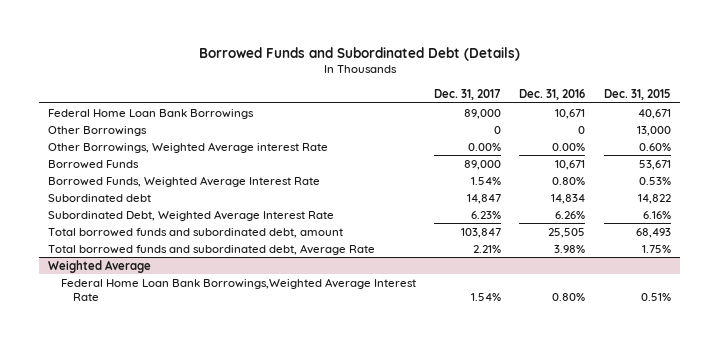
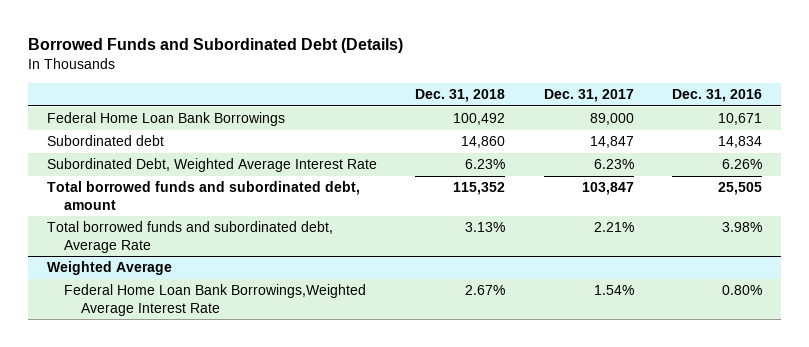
- | Dec. 31, 2017 | Dec. 31, 2016 | Dec. 31, 2015
+ | Dec. 31, 2018 | Dec. 31, 2017 | Dec. 31, 2016
- Other Borrowings | 0 | 0 | 13,000
- Other Borrowings, Weighted Average interest Rate | 0.00% | 0.00% | 0.60%
- Borrowed Funds | 89,000 | 10,671 | 53,671
- Borrowed Funds, Weighted Average Interest Rate | 1.54% | 0.80% | 0.53%

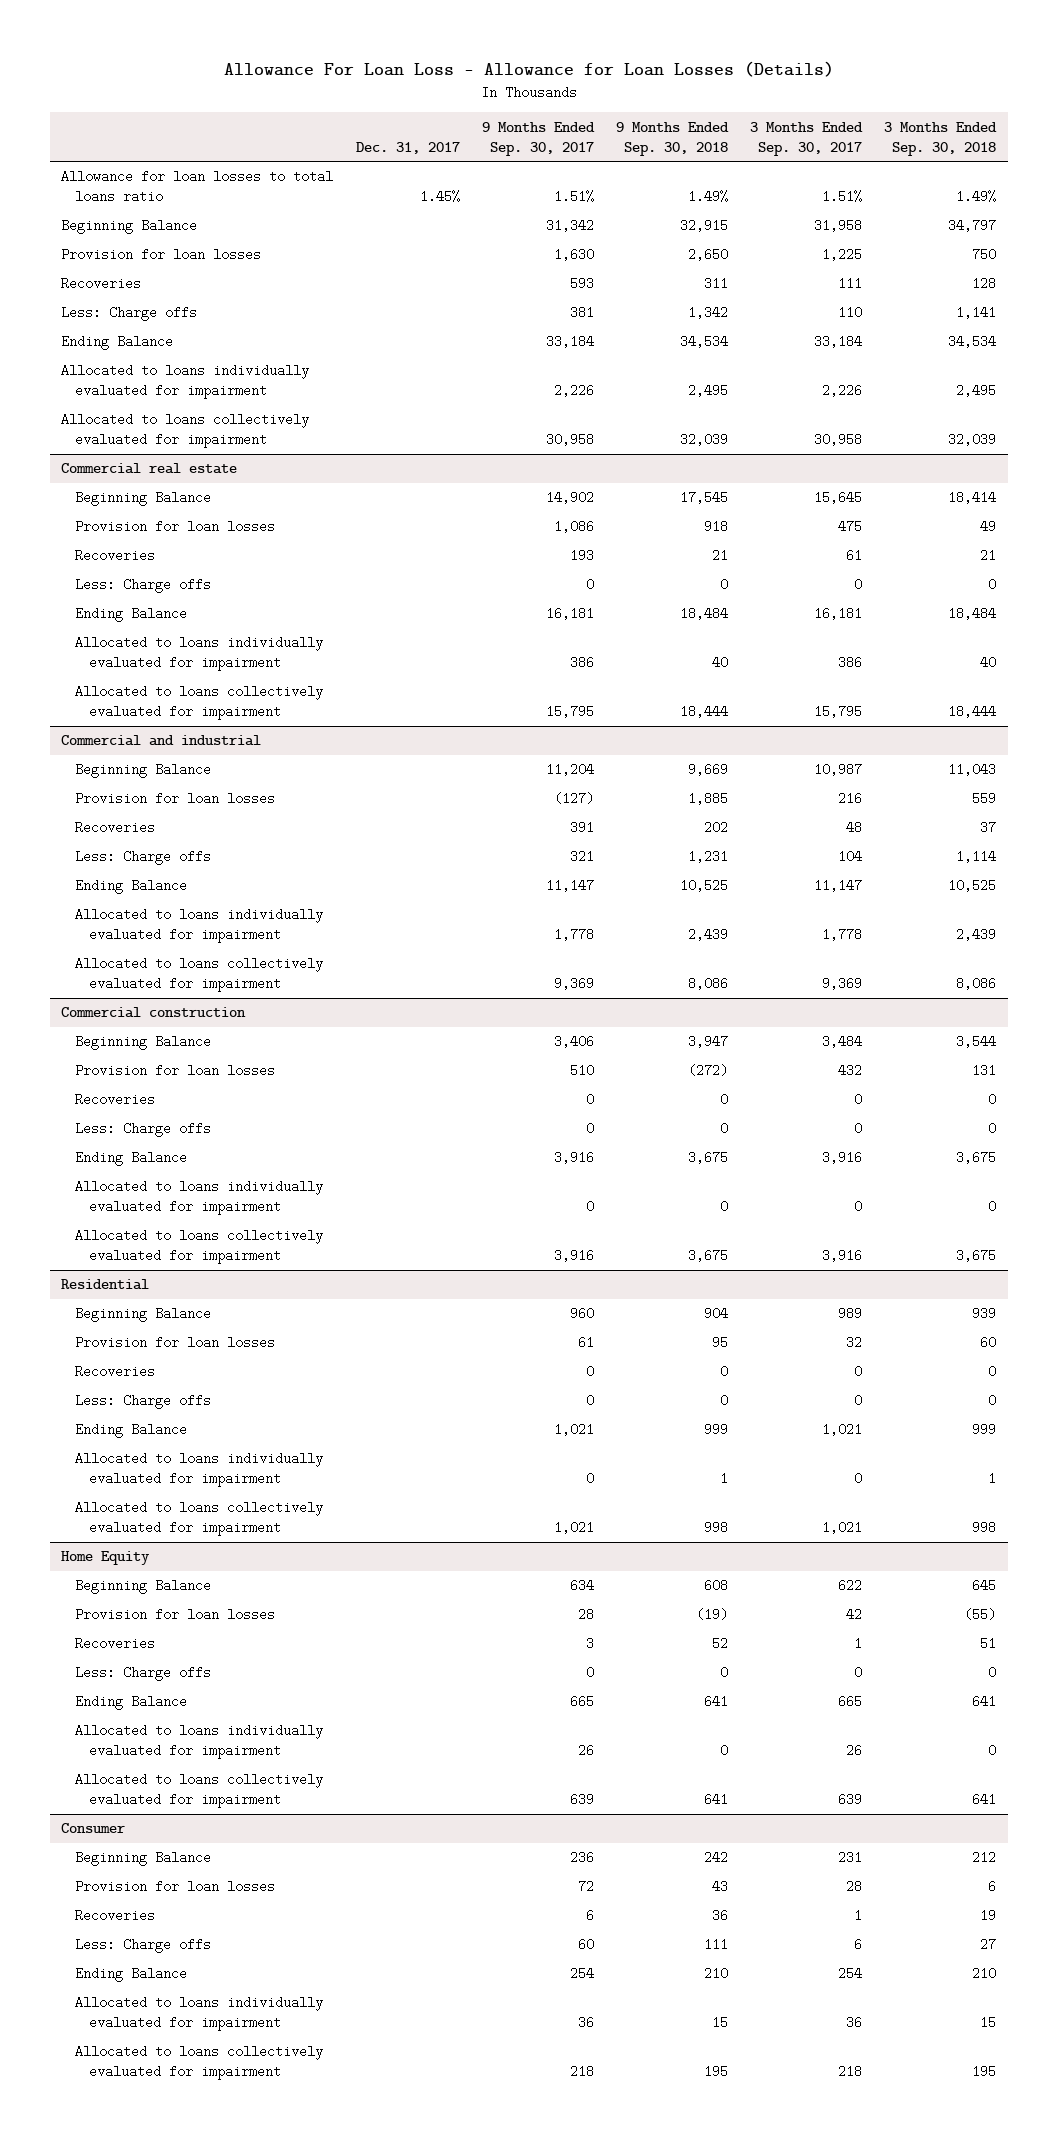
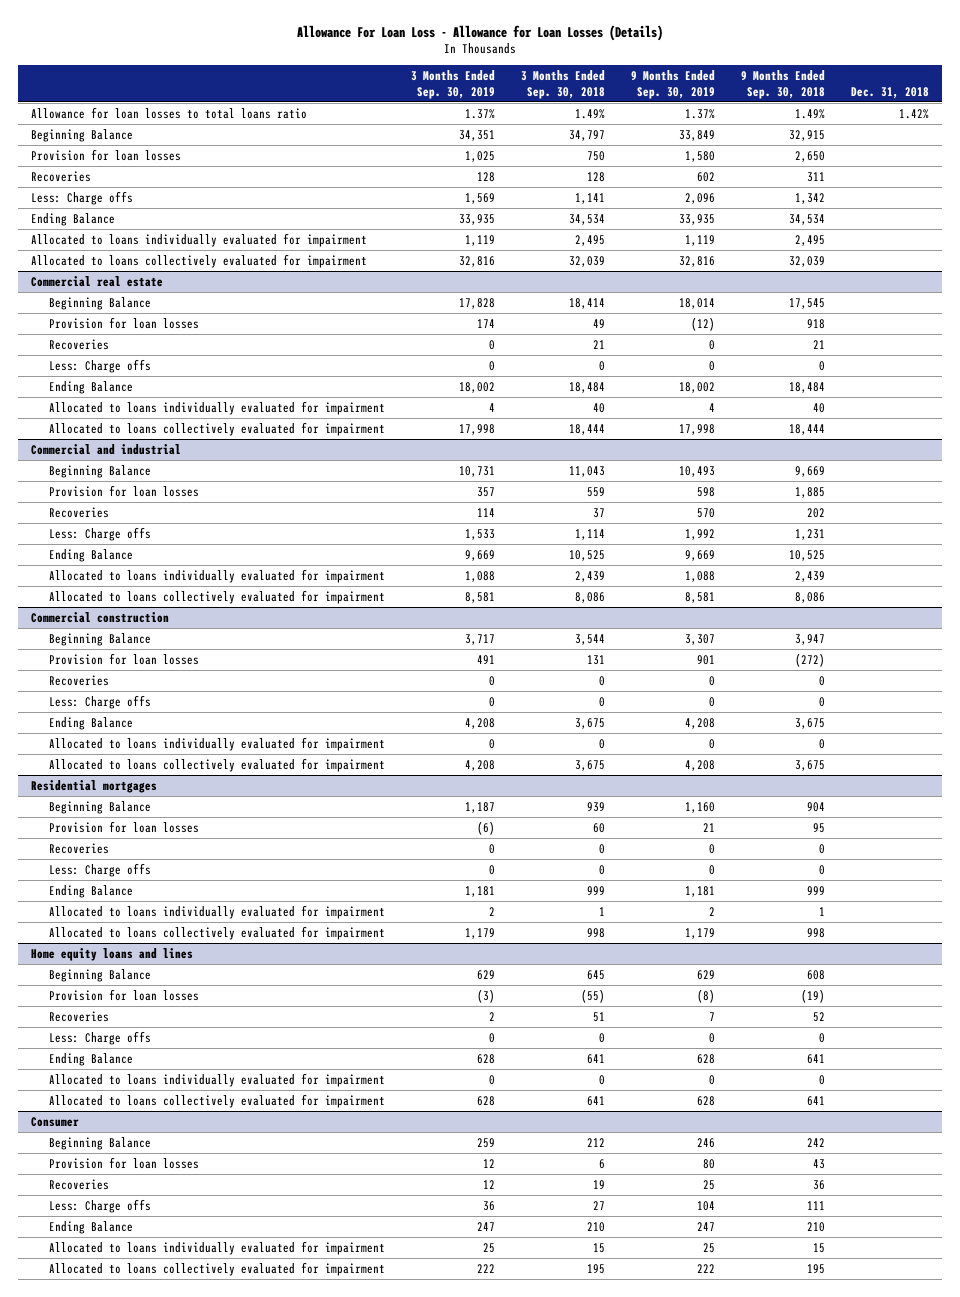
- | Dec. 31, 2017 | 9 Months Ended Sep. 30, 2017 | 9 Months Ended Sep. 30, 2018 | 3 Months Ended Sep. 30, 2017 | 3 Months Ended Sep. 30, 2018
+ | 3 Months Ended Sep. 30, 2019 | 3 Months Ended Sep. 30, 2018 | 9 Months Ended Sep. 30, 2019 | 9 Months Ended Sep. 30, 2018 | Dec. 31, 2018
- Residential
+ Residential mortgages
- Home Equity
+ Home equity loans and lines

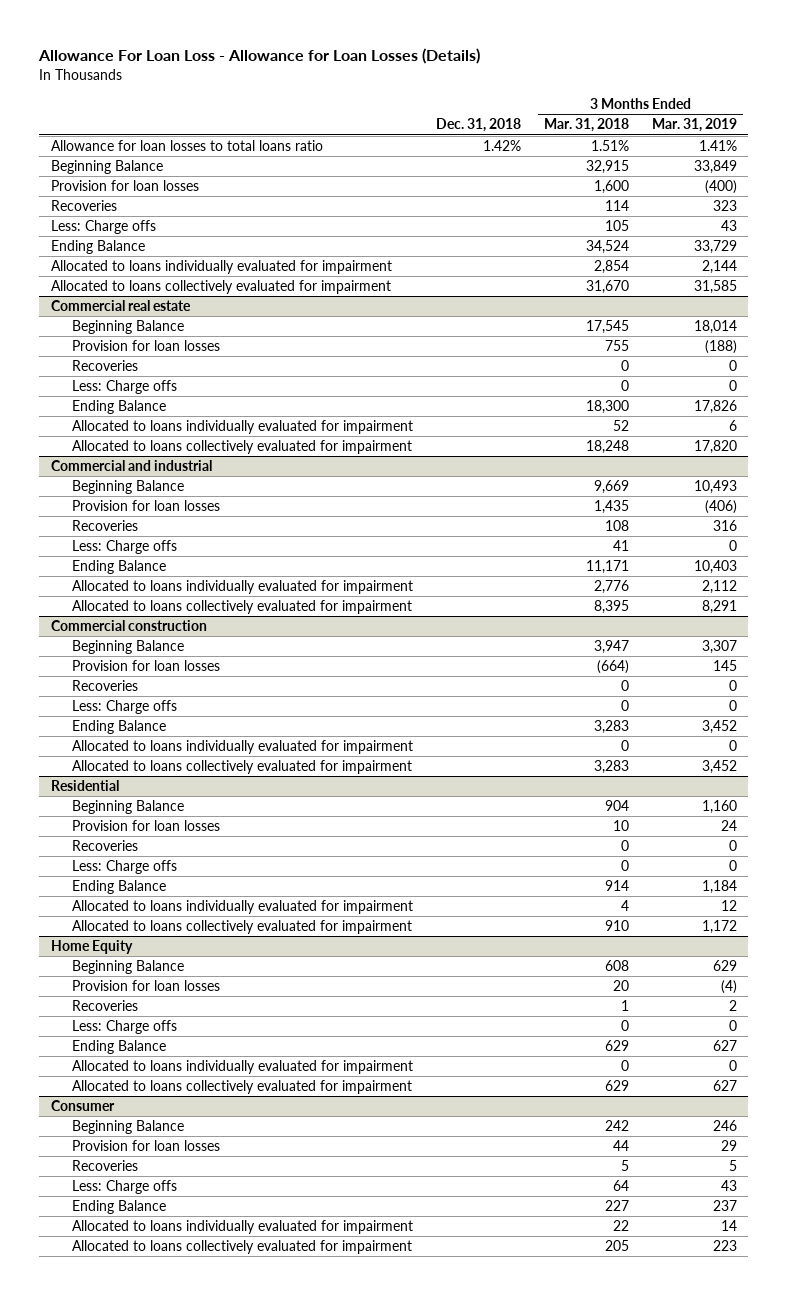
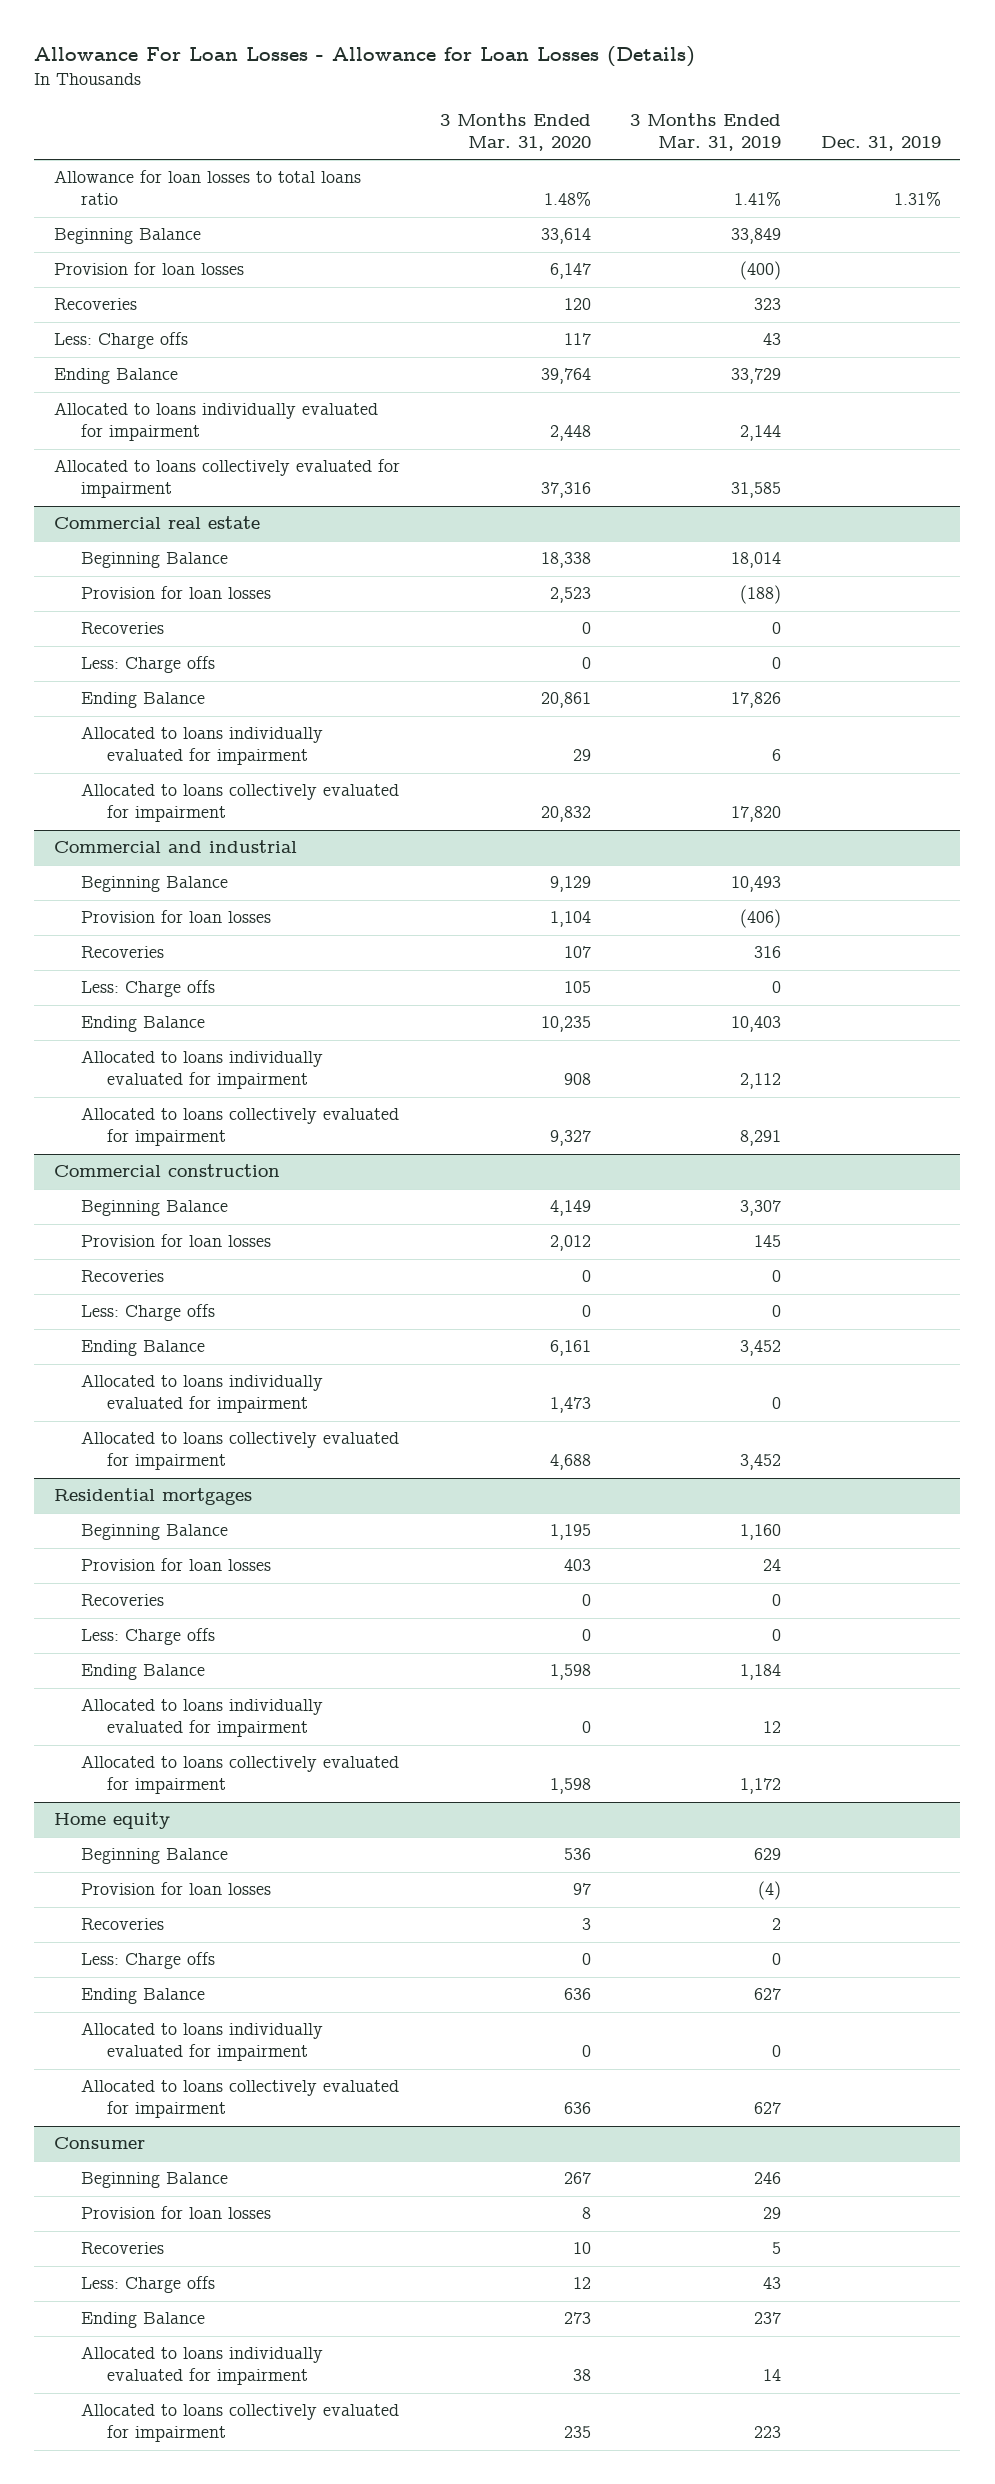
- Allowance For Loan Loss - Allowance for Loan Losses (Details)
+ Allowance For Loan Losses - Allowance for Loan Losses (Details)
- | Dec. 31, 2018 | 3 Months Ended Mar. 31, 2018 | 3 Months Ended Mar. 31, 2019
+ | 3 Months Ended Mar. 31, 2020 | 3 Months Ended Mar. 31, 2019 | Dec. 31, 2019
- Residential
+ Residential mortgages
- Home Equity
+ Home equity

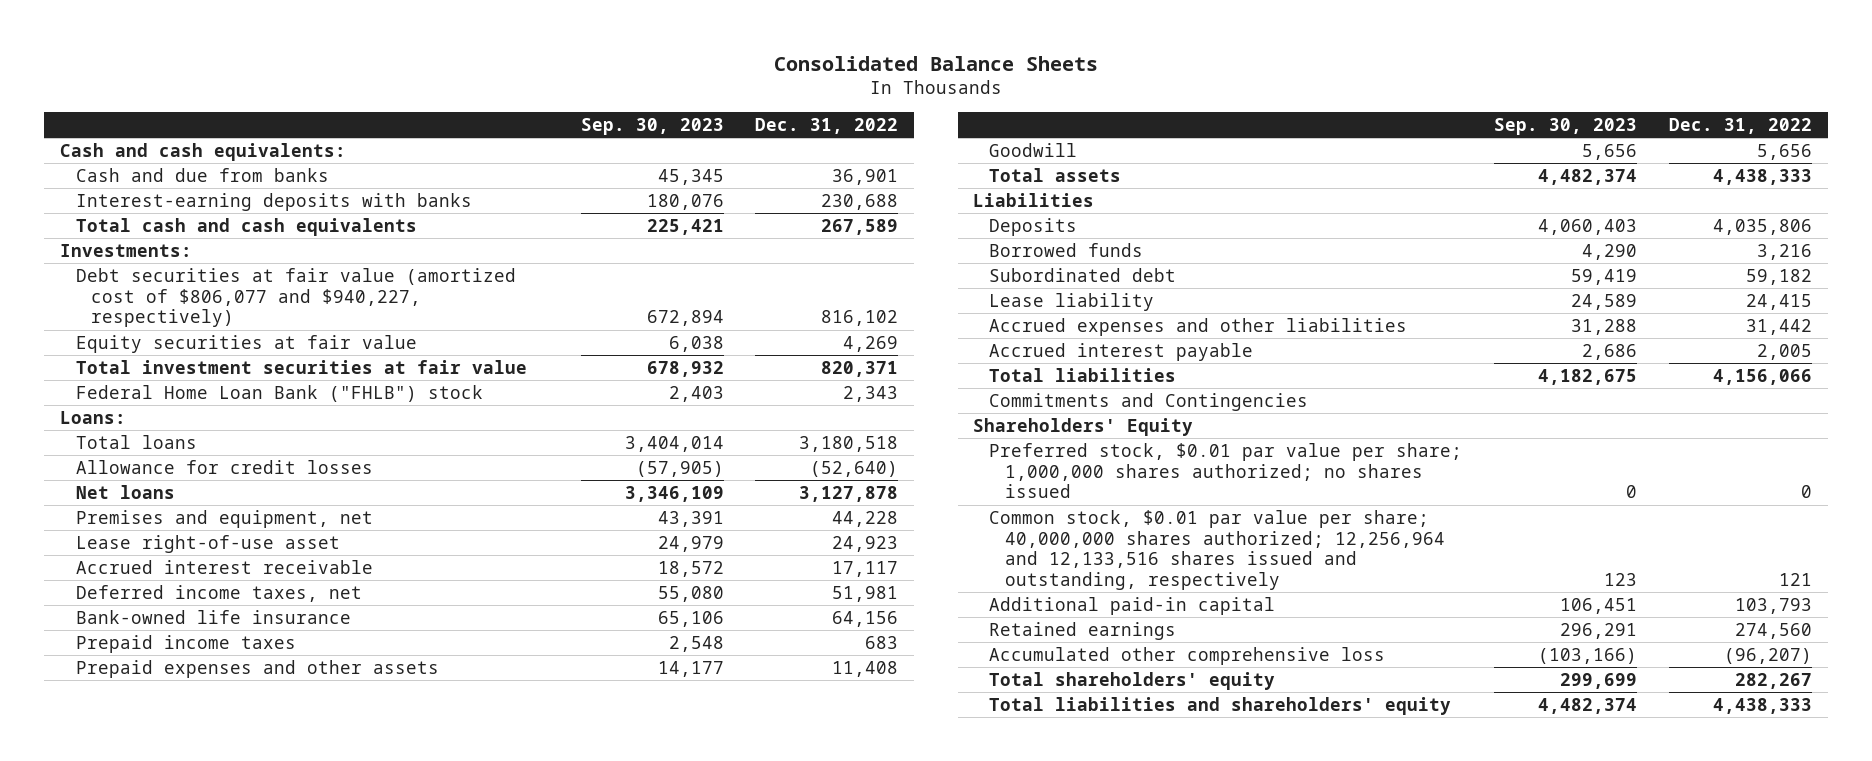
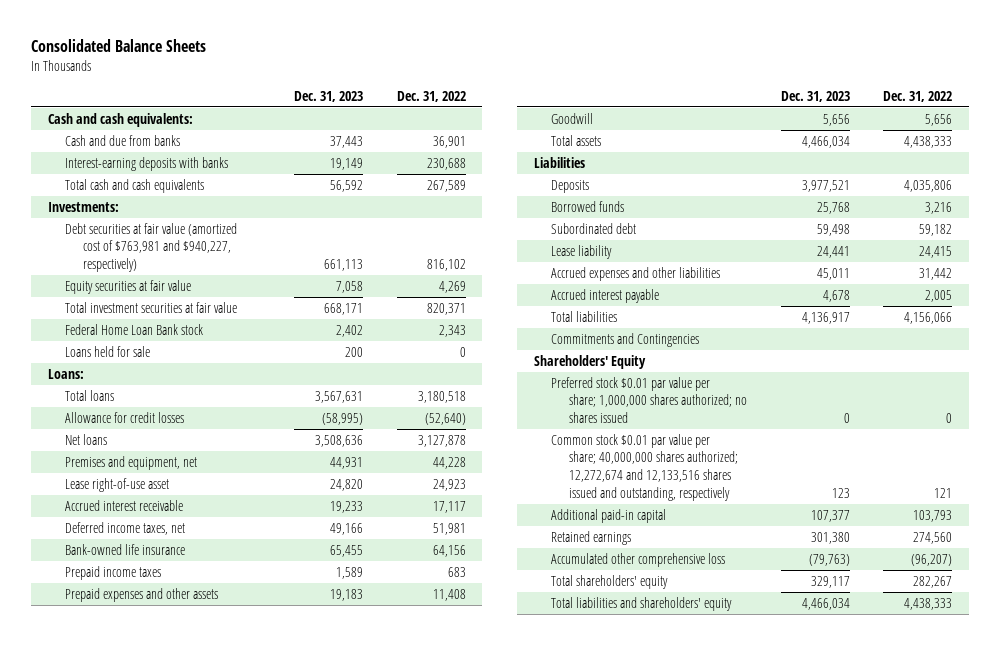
- | Sep. 30, 2023 | Dec. 31, 2022
+ | Dec. 31, 2023 | Dec. 31, 2022
- Debt securities at fair value (amortized cost of $806,077 and $940,227, respectively) | 672,894 | 816,102
+ Debt securities at fair value (amortized cost of $763,981 and $940,227, respectively) | 661,113 | 816,102
- Federal Home Loan Bank ("FHLB") stock | 2,403 | 2,343
+ Federal Home Loan Bank stock | 2,402 | 2,343
+ Loans held for sale | 200 | 0
- Preferred stock, $0.01 par value per share; 1,000,000 shares authorized; no shares issued | 0 | 0
- Common stock, $0.01 par value per share; 40,000,000 shares authorized; 12,256,964 and 12,133,516 shares issued and outstanding, respectively | 123 | 121
+ Preferred stock $0.01 par value per share; 1,000,000 shares authorized; no shares issued | 0 | 0
+ Common stock $0.01 par value per share; 40,000,000 shares authorized; 12,272,674 and 12,133,516 shares issued and outstanding, respectively | 123 | 121

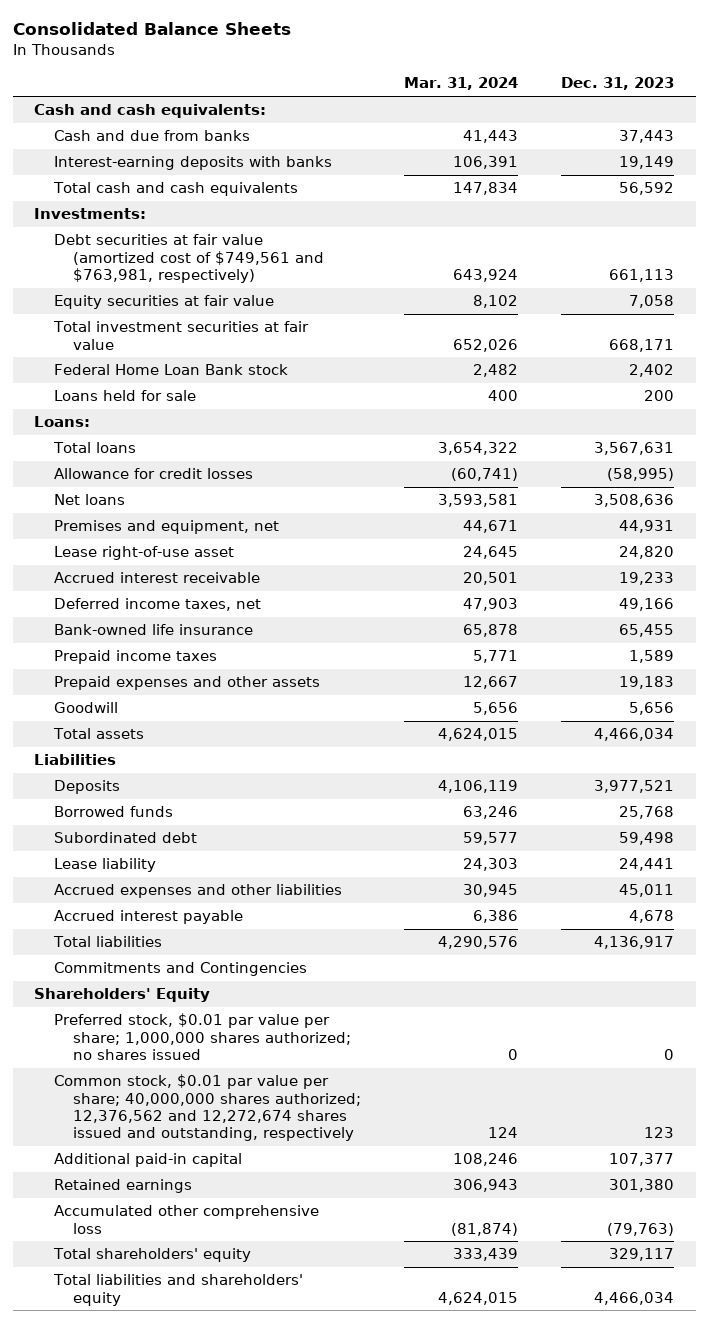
- | Dec. 31, 2023 | Dec. 31, 2022
+ | Mar. 31, 2024 | Dec. 31, 2023
- Debt securities at fair value (amortized cost of $763,981 and $940,227, respectively) | 661,113 | 816,102
+ Debt securities at fair value (amortized cost of $749,561 and $763,981, respectively) | 643,924 | 661,113
- Preferred stock $0.01 par value per share; 1,000,000 shares authorized; no shares issued | 0 | 0
- Common stock $0.01 par value per share; 40,000,000 shares authorized; 12,272,674 and 12,133,516 shares issued and outstanding, respectively | 123 | 121
+ Preferred stock, $0.01 par value per share; 1,000,000 shares authorized; no shares issued | 0 | 0
+ Common stock, $0.01 par value per share; 40,000,000 shares authorized; 12,376,562 and 12,272,674 shares issued and outstanding, respectively | 124 | 123

